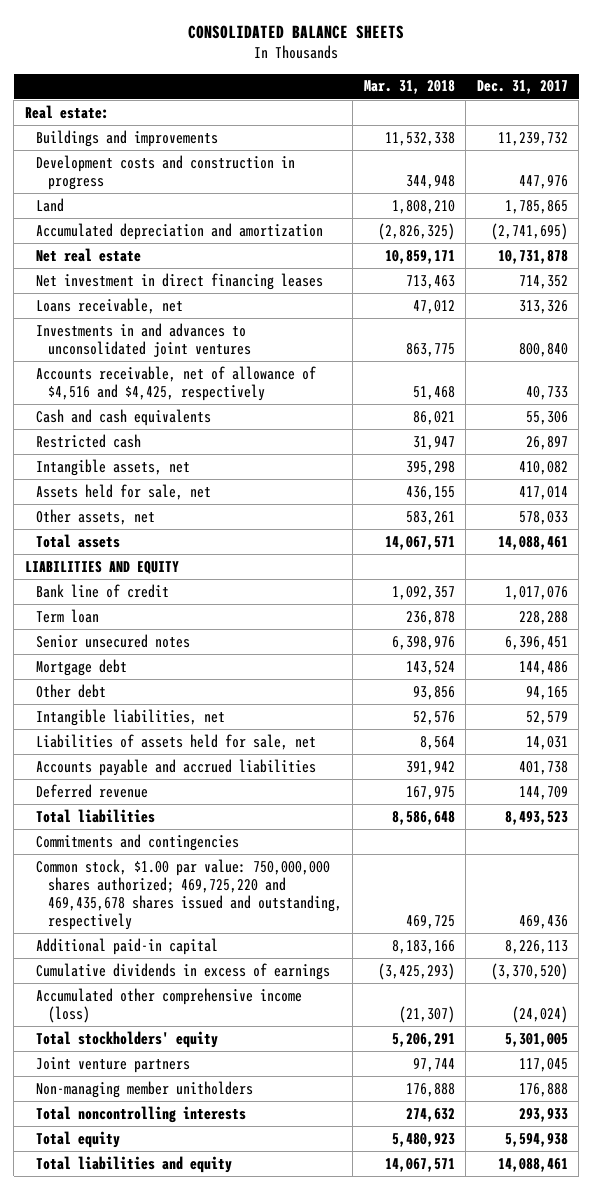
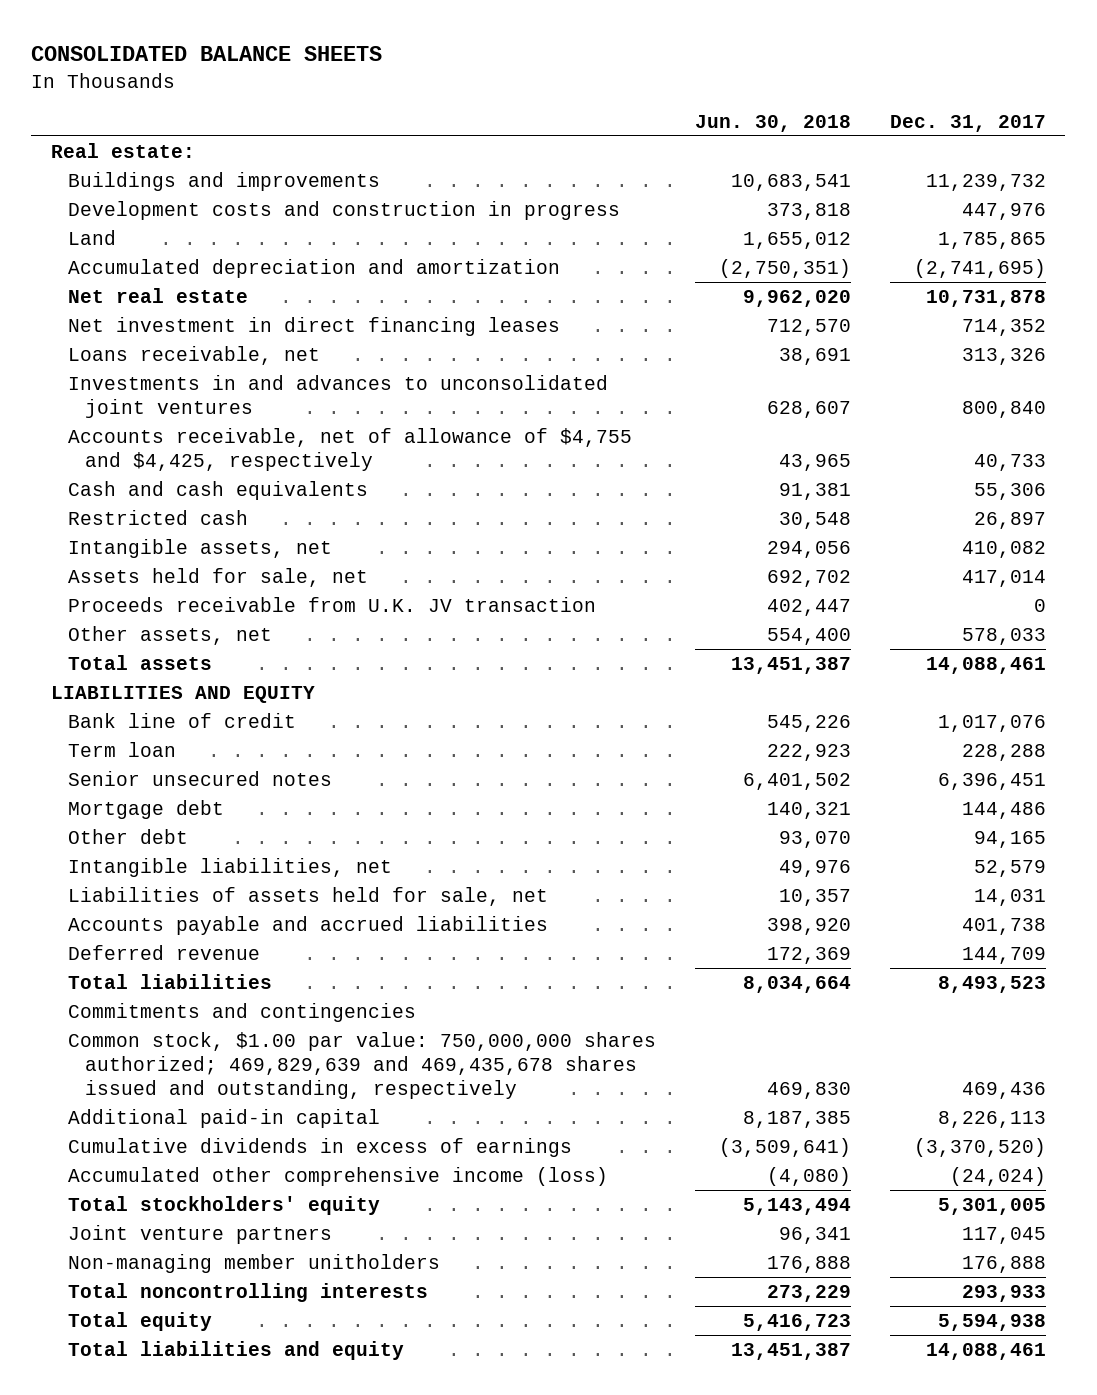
- | Mar. 31, 2018 | Dec. 31, 2017
+ | Jun. 30, 2018 | Dec. 31, 2017
- Accounts receivable, net of allowance of $4,516 and $4,425, respectively | 51,468 | 40,733
+ Accounts receivable, net of allowance of $4,755 and $4,425, respectively | 43,965 | 40,733
+ Proceeds receivable from U.K. JV transaction | 402,447 | 0
- Common stock, $1.00 par value: 750,000,000 shares authorized; 469,725,220 and 469,435,678 shares issued and outstanding, respectively | 469,725 | 469,436
+ Common stock, $1.00 par value: 750,000,000 shares authorized; 469,829,639 and 469,435,678 shares issued and outstanding, respectively | 469,830 | 469,436

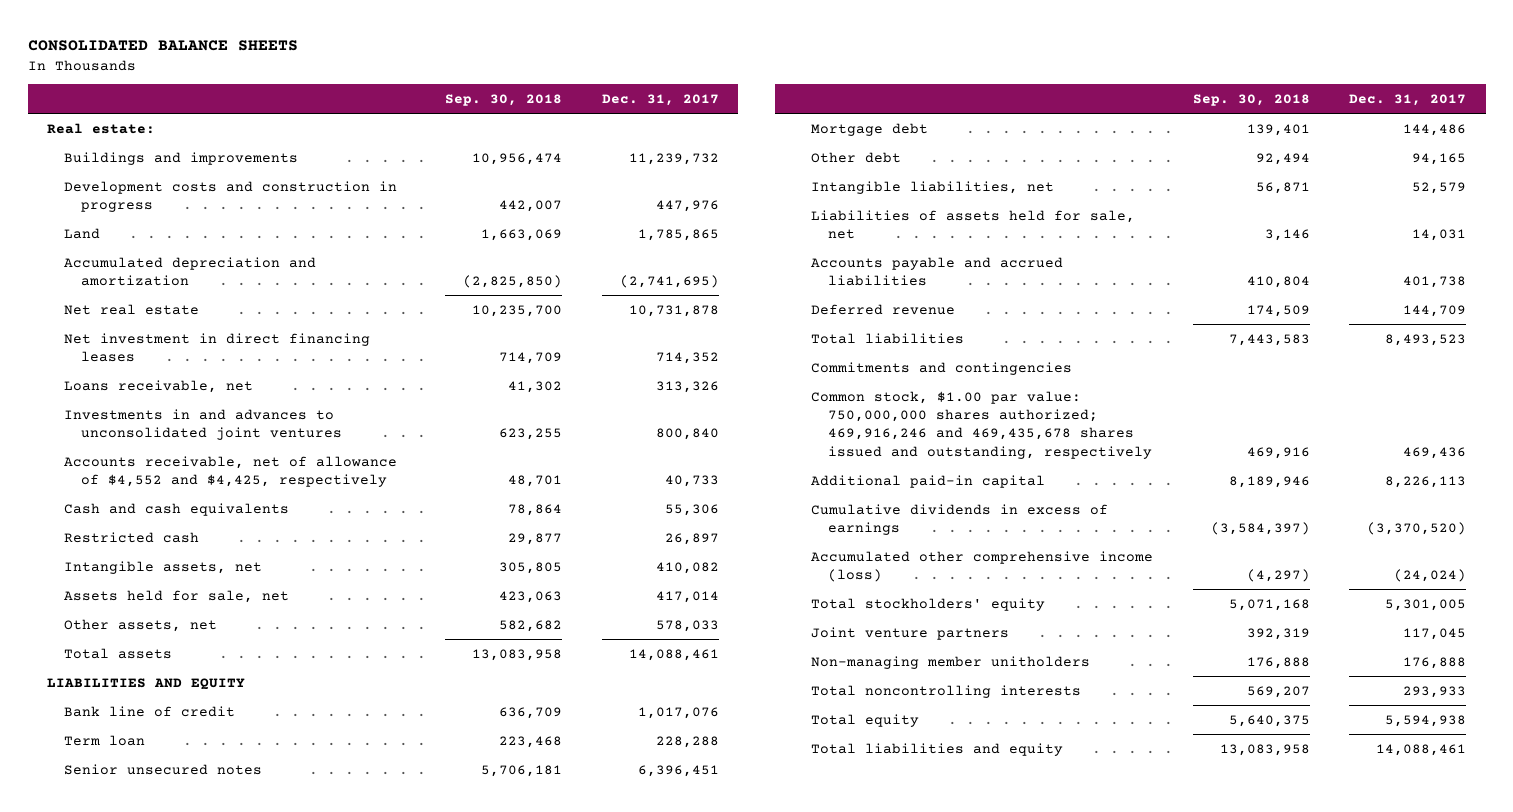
- | Jun. 30, 2018 | Dec. 31, 2017
+ | Sep. 30, 2018 | Dec. 31, 2017
- Accounts receivable, net of allowance of $4,755 and $4,425, respectively | 43,965 | 40,733
+ Accounts receivable, net of allowance of $4,552 and $4,425, respectively | 48,701 | 40,733
- Proceeds receivable from U.K. JV transaction | 402,447 | 0
- Common stock, $1.00 par value: 750,000,000 shares authorized; 469,829,639 and 469,435,678 shares issued and outstanding, respectively | 469,830 | 469,436
+ Common stock, $1.00 par value: 750,000,000 shares authorized; 469,916,246 and 469,435,678 shares issued and outstanding, respectively | 469,916 | 469,436

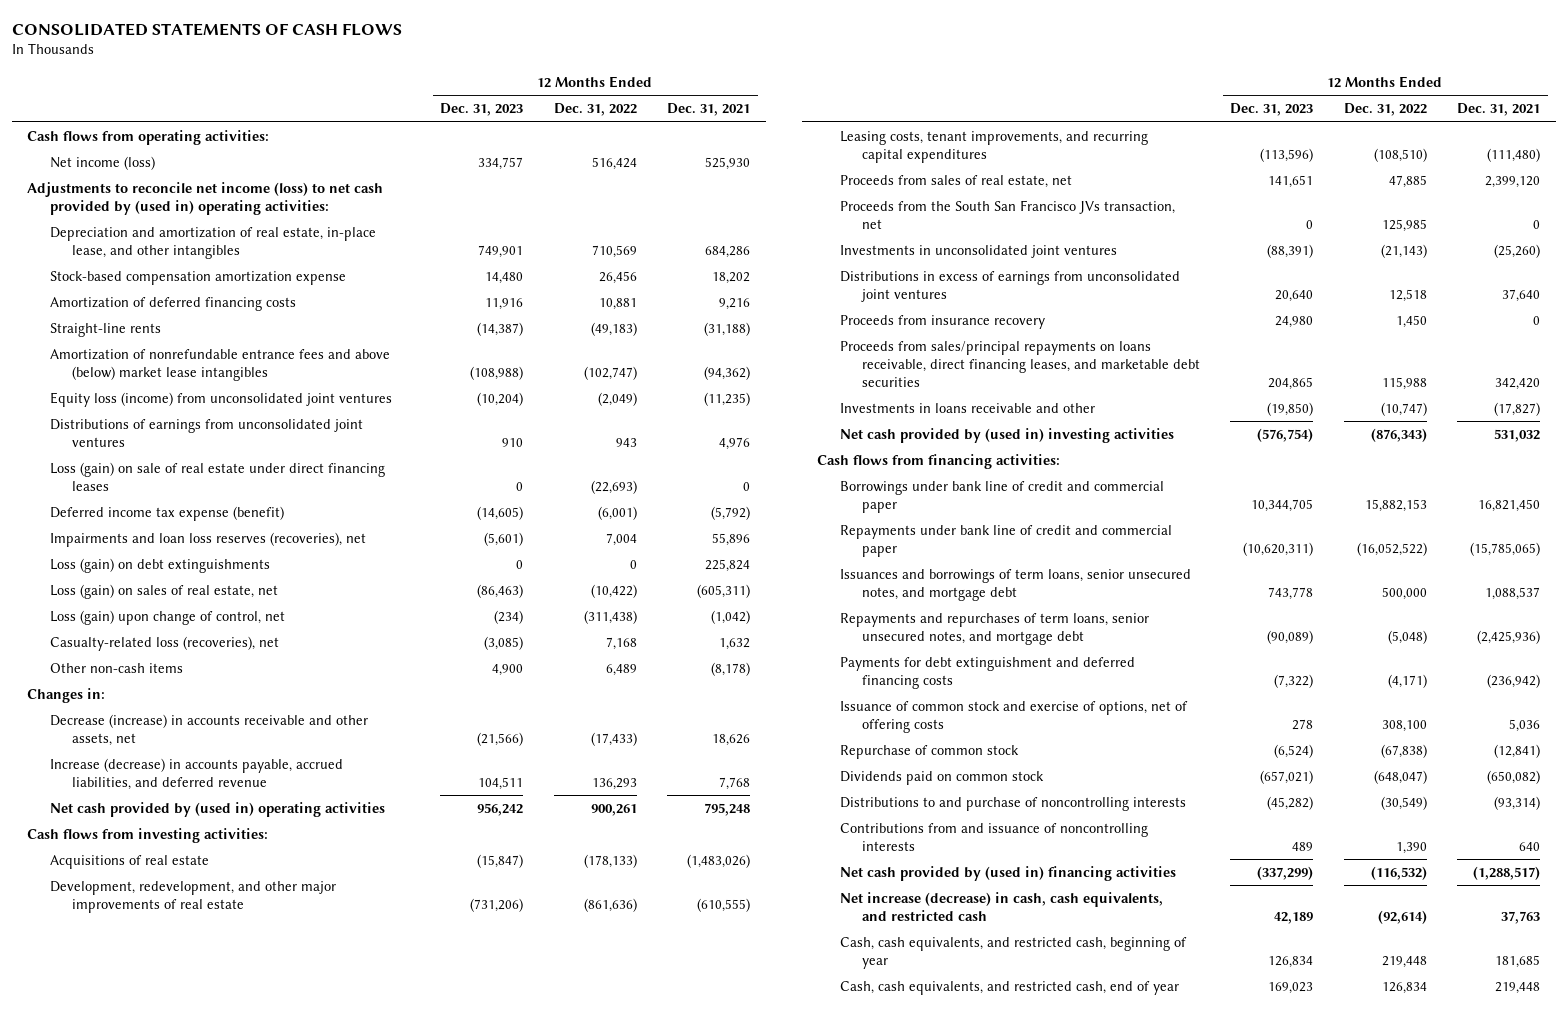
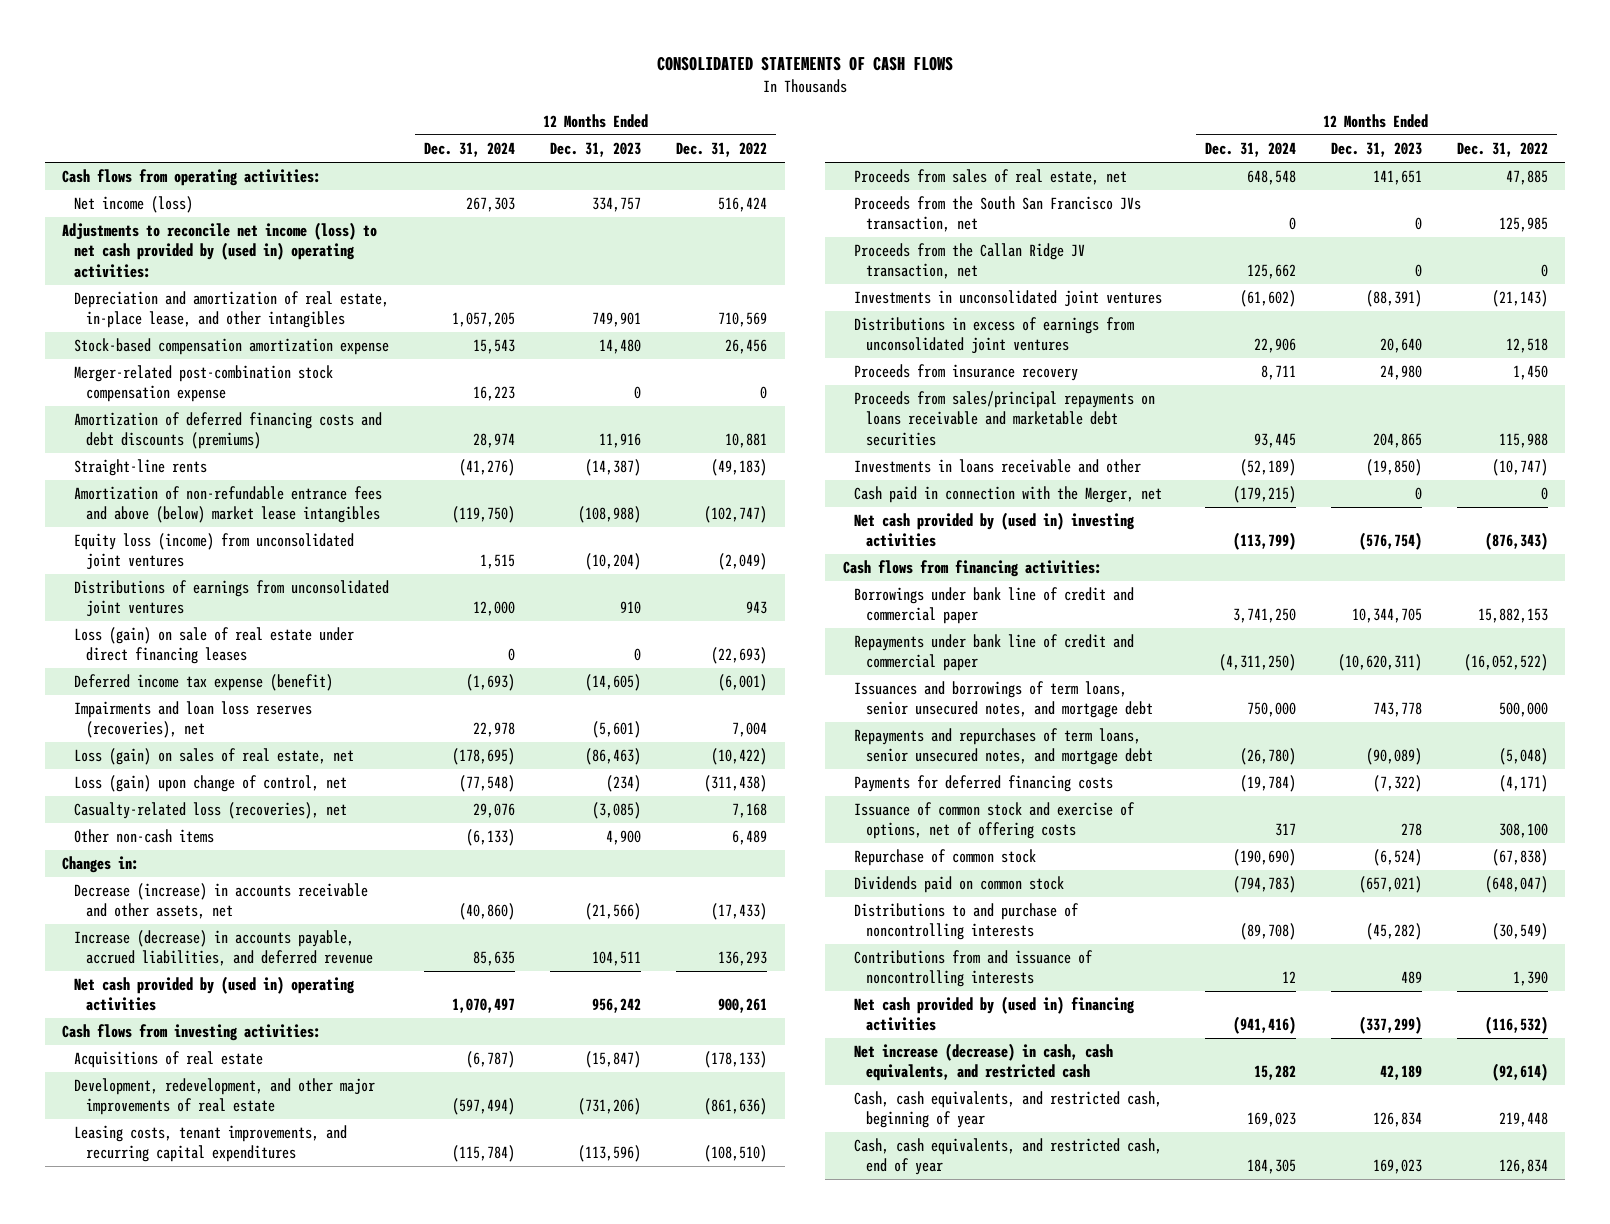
- | 12 Months Ended Dec. 31, 2023 | 12 Months Ended Dec. 31, 2022 | 12 Months Ended Dec. 31, 2021
+ | 12 Months Ended Dec. 31, 2024 | 12 Months Ended Dec. 31, 2023 | 12 Months Ended Dec. 31, 2022
- Amortization of deferred financing costs | 11,916 | 10,881 | 9,216
+ Merger-related post-combination stock compensation expense | 16,223 | 0 | 0
+ Amortization of deferred financing costs and debt discounts (premiums) | 28,974 | 11,916 | 10,881
- Amortization of nonrefundable entrance fees and above (below) market lease intangibles | (108,988) | (102,747) | (94,362)
+ Amortization of non-refundable entrance fees and above (below) market lease intangibles | (119,750) | (108,988) | (102,747)
- Loss (gain) on debt extinguishments | 0 | 0 | 225,824
+ Proceeds from the Callan Ridge JV transaction, net | 125,662 | 0 | 0
- Proceeds from sales/principal repayments on loans receivable, direct financing leases, and marketable debt securities | 204,865 | 115,988 | 342,420
+ Proceeds from sales/principal repayments on loans receivable and marketable debt securities | 93,445 | 204,865 | 115,988
+ Cash paid in connection with the Merger, net | (179,215) | 0 | 0
- Payments for debt extinguishment and deferred financing costs | (7,322) | (4,171) | (236,942)
+ Payments for deferred financing costs | (19,784) | (7,322) | (4,171)

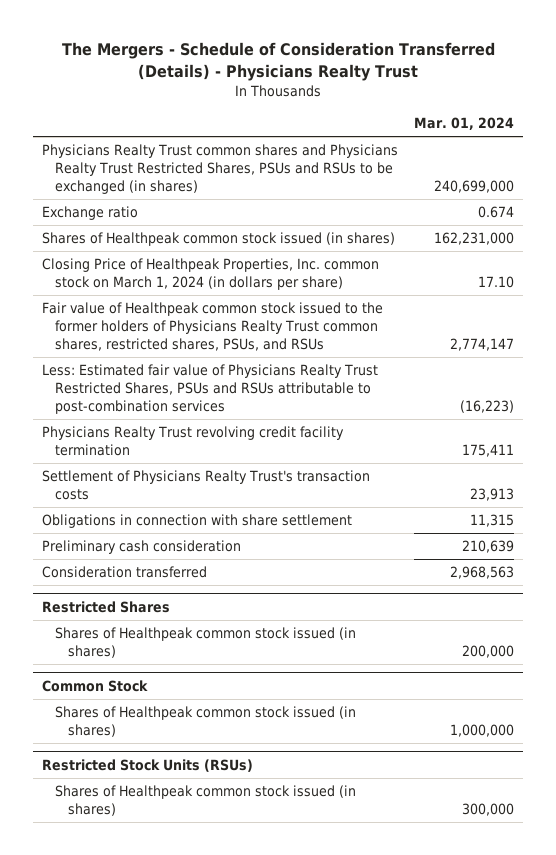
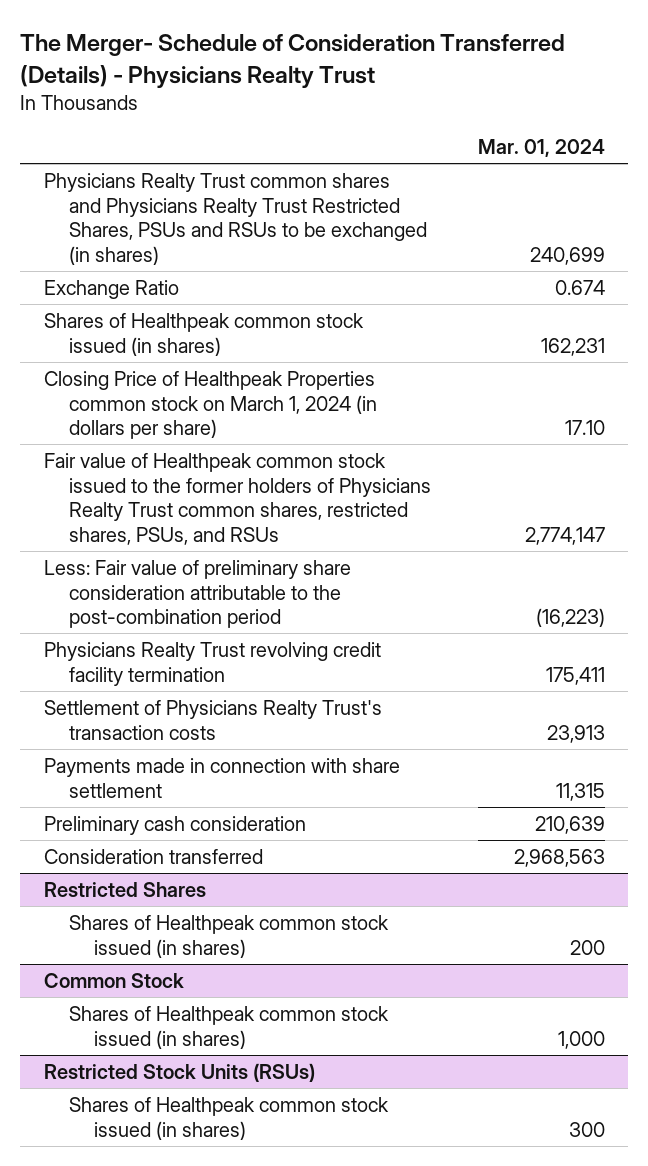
- The Mergers - Schedule of Consideration Transferred (Details) - Physicians Realty Trust
+ The Merger- Schedule of Consideration Transferred (Details) - Physicians Realty Trust
- Physicians Realty Trust common shares and Physicians Realty Trust Restricted Shares, PSUs and RSUs to be exchanged (in shares) | 240,699,000
- Exchange ratio | 0.674
- Shares of Healthpeak common stock issued (in shares) | 162,231,000
- Closing Price of Healthpeak Properties, Inc. common stock on March 1, 2024 (in dollars per share) | 17.10
+ Physicians Realty Trust common shares and Physicians Realty Trust Restricted Shares, PSUs and RSUs to be exchanged (in shares) | 240,699
+ Exchange Ratio | 0.674
+ Shares of Healthpeak common stock issued (in shares) | 162,231
+ Closing Price of Healthpeak Properties common stock on March 1, 2024 (in dollars per share) | 17.10
- Less: Estimated fair value of Physicians Realty Trust Restricted Shares, PSUs and RSUs attributable to post-combination services | (16,223)
+ Less: Fair value of preliminary share consideration attributable to the post-combination period | (16,223)
- Obligations in connection with share settlement | 11,315
+ Payments made in connection with share settlement | 11,315
@ Restricted Shares
- Shares of Healthpeak common stock issued (in shares) | 200,000
+ Shares of Healthpeak common stock issued (in shares) | 200
@ Common Stock
- Shares of Healthpeak common stock issued (in shares) | 1,000,000
+ Shares of Healthpeak common stock issued (in shares) | 1,000
@ Restricted Stock Units (RSUs)
- Shares of Healthpeak common stock issued (in shares) | 300,000
+ Shares of Healthpeak common stock issued (in shares) | 300

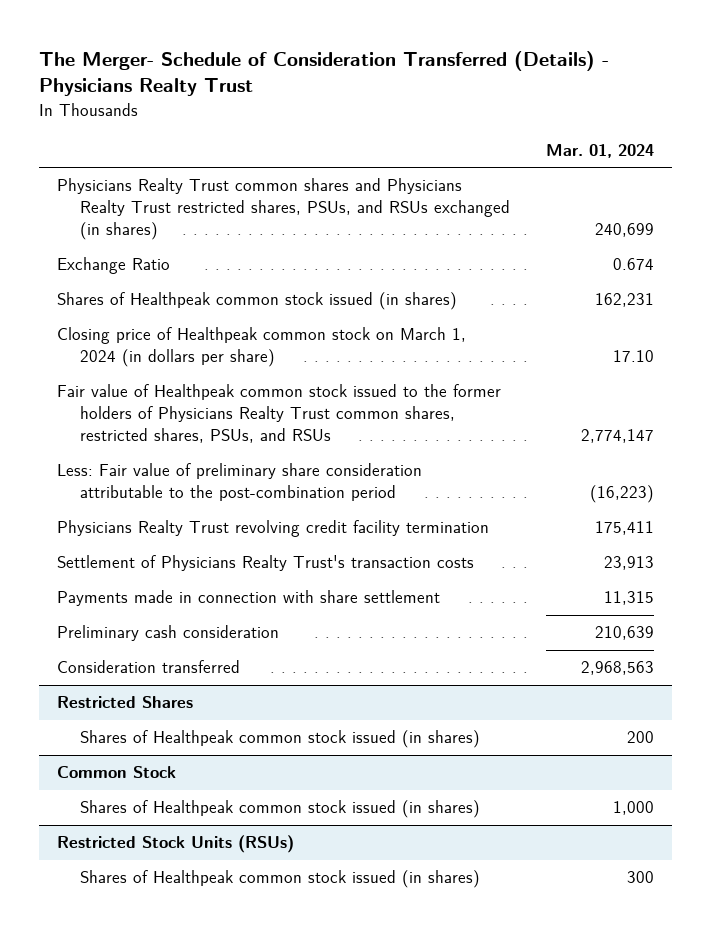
- Physicians Realty Trust common shares and Physicians Realty Trust Restricted Shares, PSUs and RSUs to be exchanged (in shares) | 240,699
+ Physicians Realty Trust common shares and Physicians Realty Trust restricted shares, PSUs, and RSUs exchanged (in shares) | 240,699
- Closing Price of Healthpeak Properties common stock on March 1, 2024 (in dollars per share) | 17.10
+ Closing price of Healthpeak common stock on March 1, 2024 (in dollars per share) | 17.10

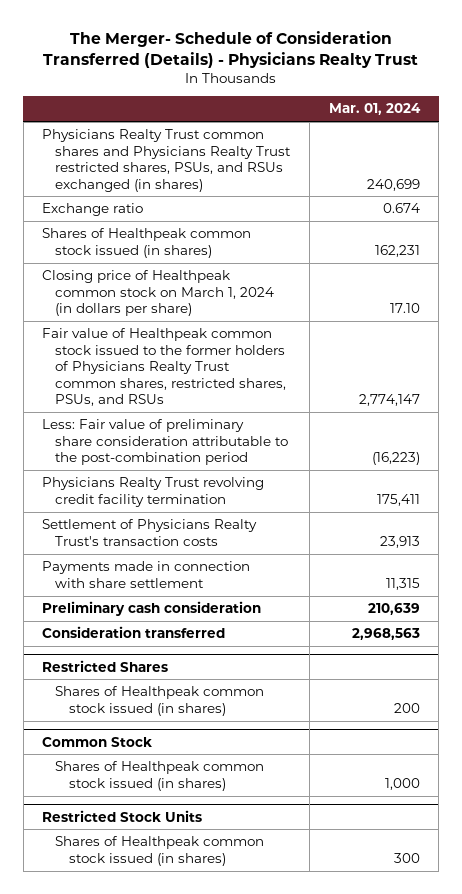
- Exchange Ratio | 0.674
+ Exchange ratio | 0.674
- Restricted Stock Units (RSUs)
+ Restricted Stock Units

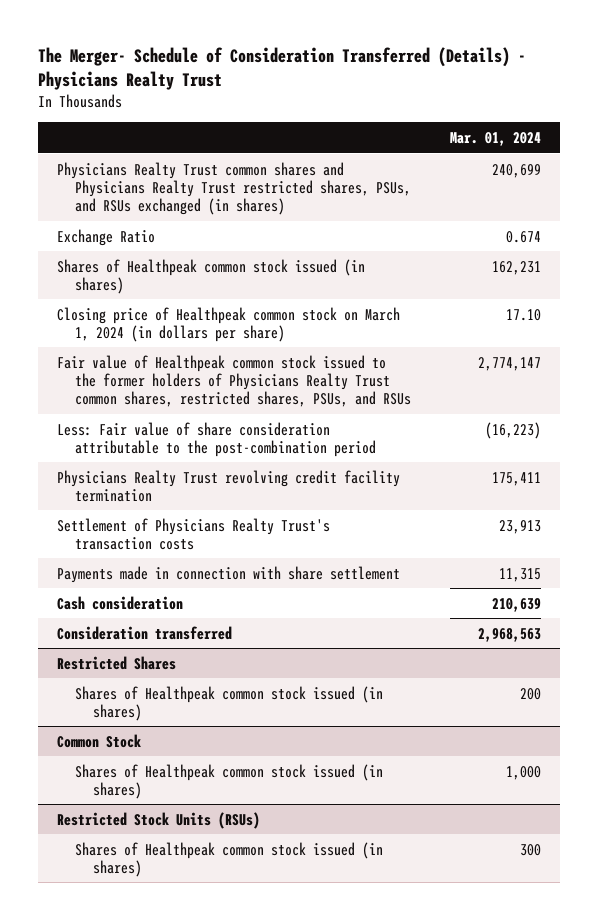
- Exchange ratio | 0.674
+ Exchange Ratio | 0.674
- Less: Fair value of preliminary share consideration attributable to the post-combination period | (16,223)
+ Less: Fair value of share consideration attributable to the post-combination period | (16,223)
- Preliminary cash consideration | 210,639
+ Cash consideration | 210,639
- Restricted Stock Units
+ Restricted Stock Units (RSUs)

